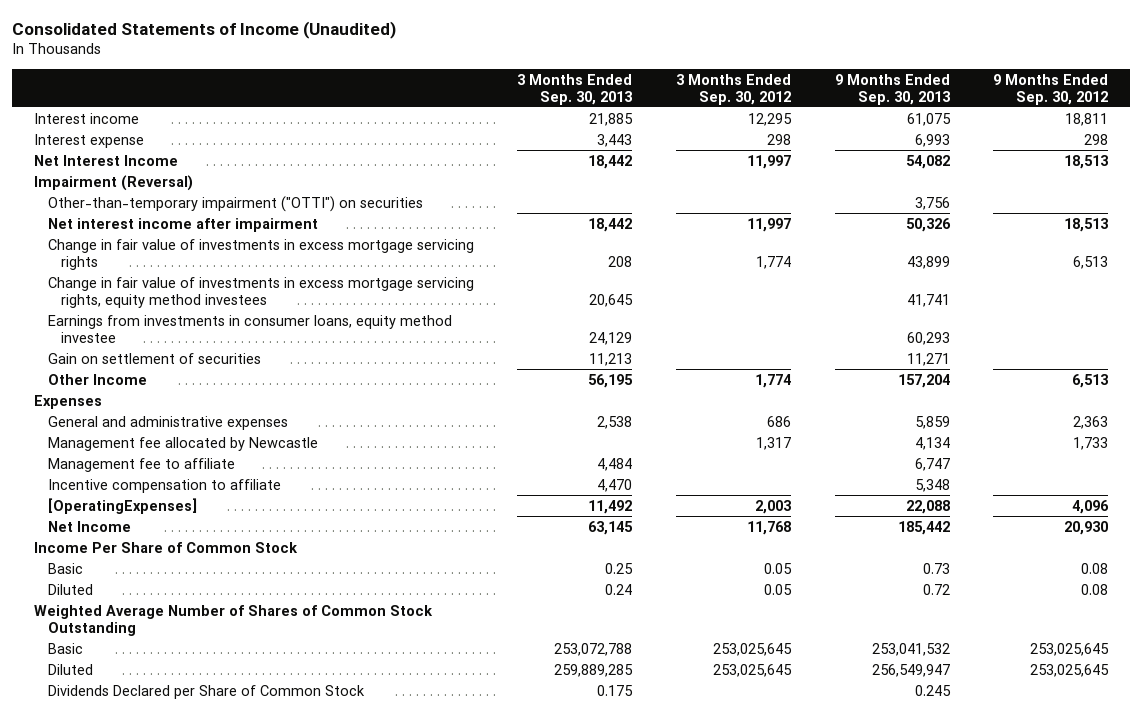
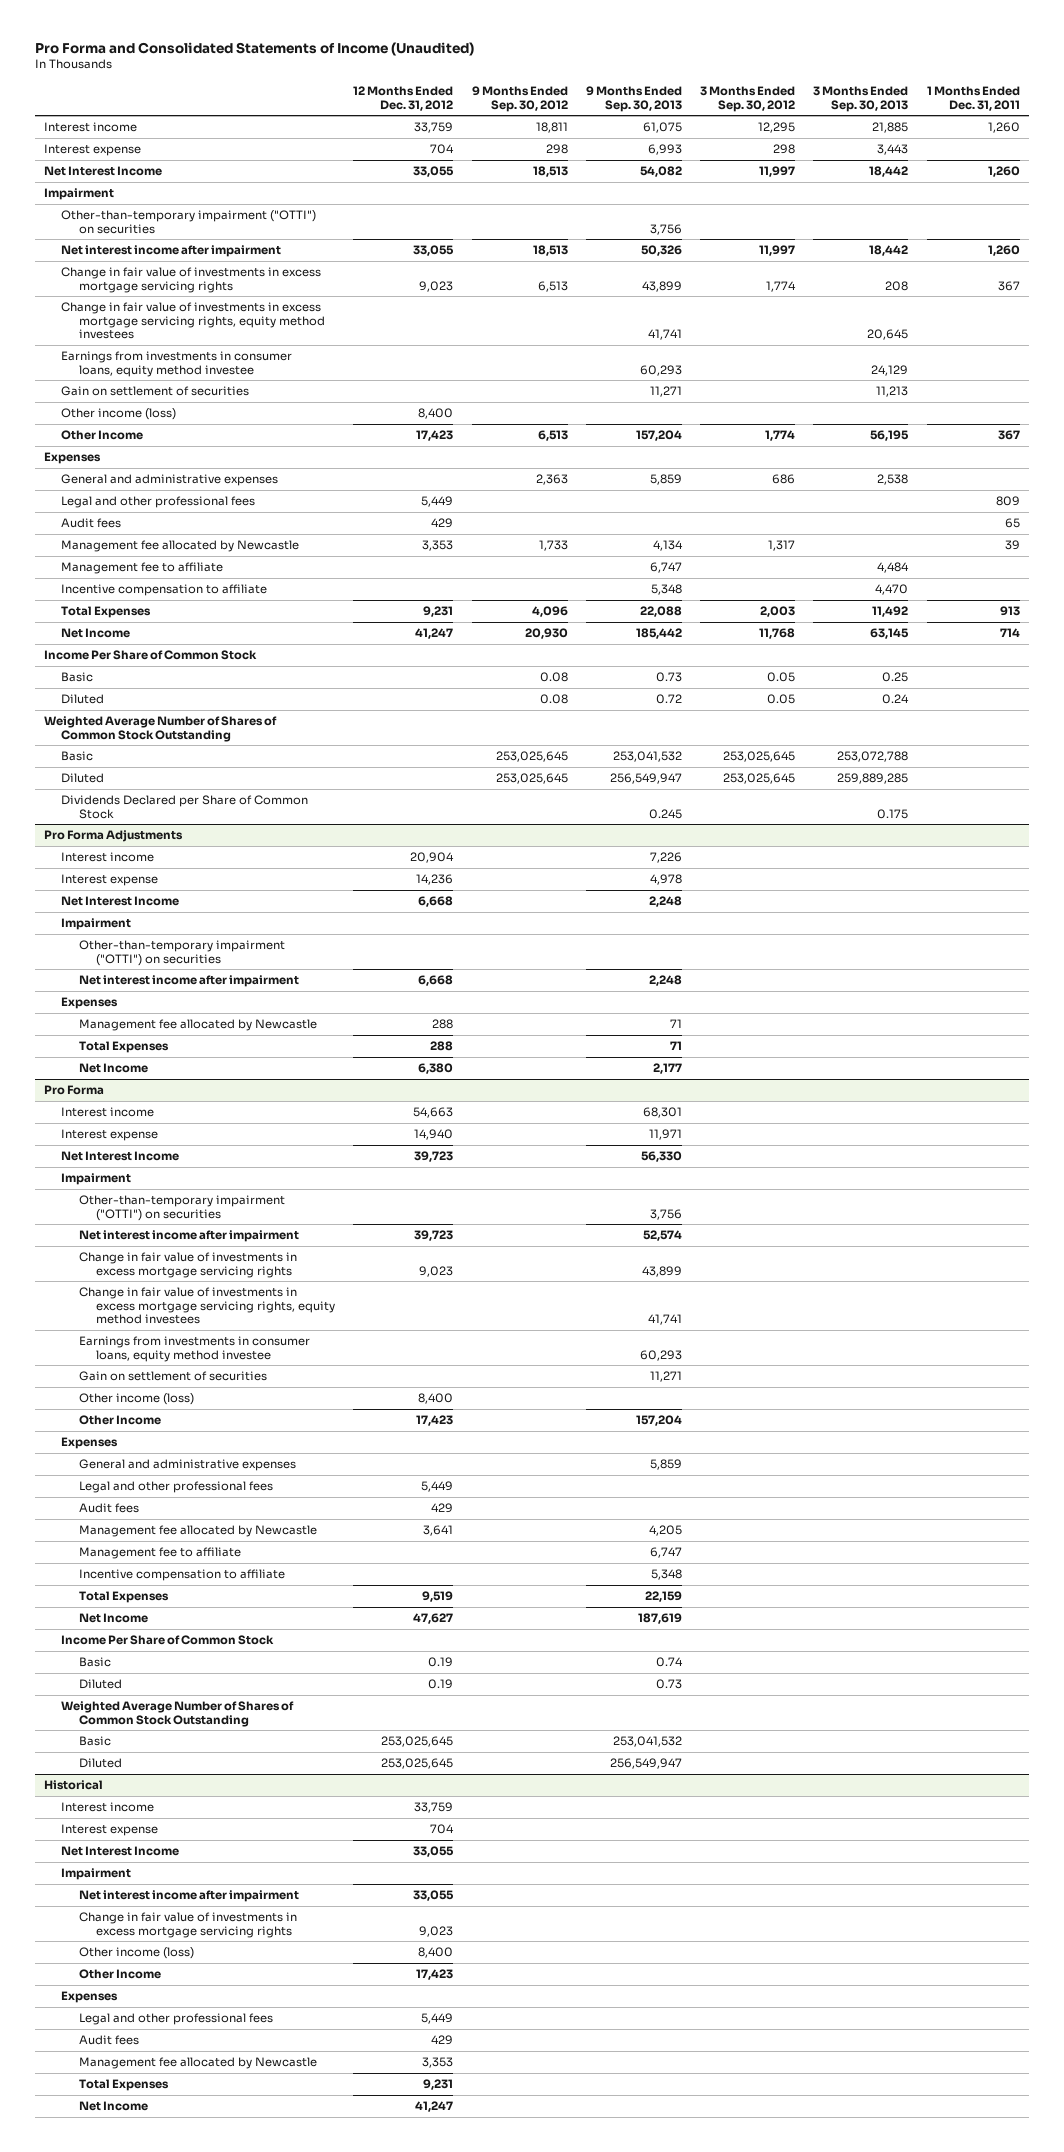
- Consolidated Statements of Income (Unaudited)
+ Pro Forma and Consolidated Statements of Income (Unaudited)
- | 3 Months Ended Sep. 30, 2013 | 3 Months Ended Sep. 30, 2012 | 9 Months Ended Sep. 30, 2013 | 9 Months Ended Sep. 30, 2012
+ | 12 Months Ended Dec. 31, 2012 | 9 Months Ended Sep. 30, 2012 | 9 Months Ended Sep. 30, 2013 | 3 Months Ended Sep. 30, 2012 | 3 Months Ended Sep. 30, 2013 | 1 Months Ended Dec. 31, 2011
- Impairment (Reversal)
+ Impairment
+ Other income (loss) | 8,400 | | | | |
+ Legal and other professional fees | 5,449 | | | | | 809
+ Audit fees | 429 | | | | | 65
- [OperatingExpenses] | 11,492 | 2,003 | 22,088 | 4,096
+ Total Expenses | 9,231 | 4,096 | 22,088 | 2,003 | 11,492 | 913
+ Pro Forma Adjustments
+ Interest income | 20,904 | | 7,226 | | |
+ Interest expense | 14,236 | | 4,978 | | |
+ Net Interest Income | 6,668 | | 2,248 | | |
+ Impairment
+ Other-than-temporary impairment ("OTTI") on securities
+ Net interest income after impairment | 6,668 | | 2,248 | | |
+ Expenses
+ Management fee allocated by Newcastle | 288 | | 71 | | |
+ Total Expenses | 288 | | 71 | | |
+ Net Income | 6,380 | | 2,177 | | |
+ Pro Forma
+ Interest income | 54,663 | | 68,301 | | |
+ Interest expense | 14,940 | | 11,971 | | |
+ Net Interest Income | 39,723 | | 56,330 | | |
+ Impairment
+ Other-than-temporary impairment ("OTTI") on securities | | | 3,756 | | |
+ Net interest income after impairment | 39,723 | | 52,574 | | |
+ Change in fair value of investments in excess mortgage servicing rights | 9,023 | | 43,899 | | |
+ Change in fair value of investments in excess mortgage servicing rights, equity method investees | | | 41,741 | | |
+ Earnings from investments in consumer loans, equity method investee | | | 60,293 | | |
+ Gain on settlement of securities | | | 11,271 | | |
+ Other income (loss) | 8,400 | | | | |
+ Other Income | 17,423 | | 157,204 | | |
+ Expenses
+ General and administrative expenses | | | 5,859 | | |
+ Legal and other professional fees | 5,449 | | | | |
+ Audit fees | 429 | | | | |
+ Management fee allocated by Newcastle | 3,641 | | 4,205 | | |
+ Management fee to affiliate | | | 6,747 | | |
+ Incentive compensation to affiliate | | | 5,348 | | |
+ Total Expenses | 9,519 | | 22,159 | | |
+ Net Income | 47,627 | | 187,619 | | |
+ Income Per Share of Common Stock
+ Basic | 0.19 | | 0.74 | | |
+ Diluted | 0.19 | | 0.73 | | |
+ Weighted Average Number of Shares of Common Stock Outstanding
+ Basic | 253,025,645 | | 253,041,532 | | |
+ Diluted | 253,025,645 | | 256,549,947 | | |
+ Historical
+ Interest income | 33,759 | | | | |
+ Interest expense | 704 | | | | |
+ Net Interest Income | 33,055 | | | | |
+ Impairment
+ Net interest income after impairment | 33,055 | | | | |
+ Change in fair value of investments in excess mortgage servicing rights | 9,023 | | | | |
+ Other income (loss) | 8,400 | | | | |
+ Other Income | 17,423 | | | | |
+ Expenses
+ Legal and other professional fees | 5,449 | | | | |
+ Audit fees | 429 | | | | |
+ Management fee allocated by Newcastle | 3,353 | | | | |
+ Total Expenses | 9,231 | | | | |
+ Net Income | 41,247 | | | | |

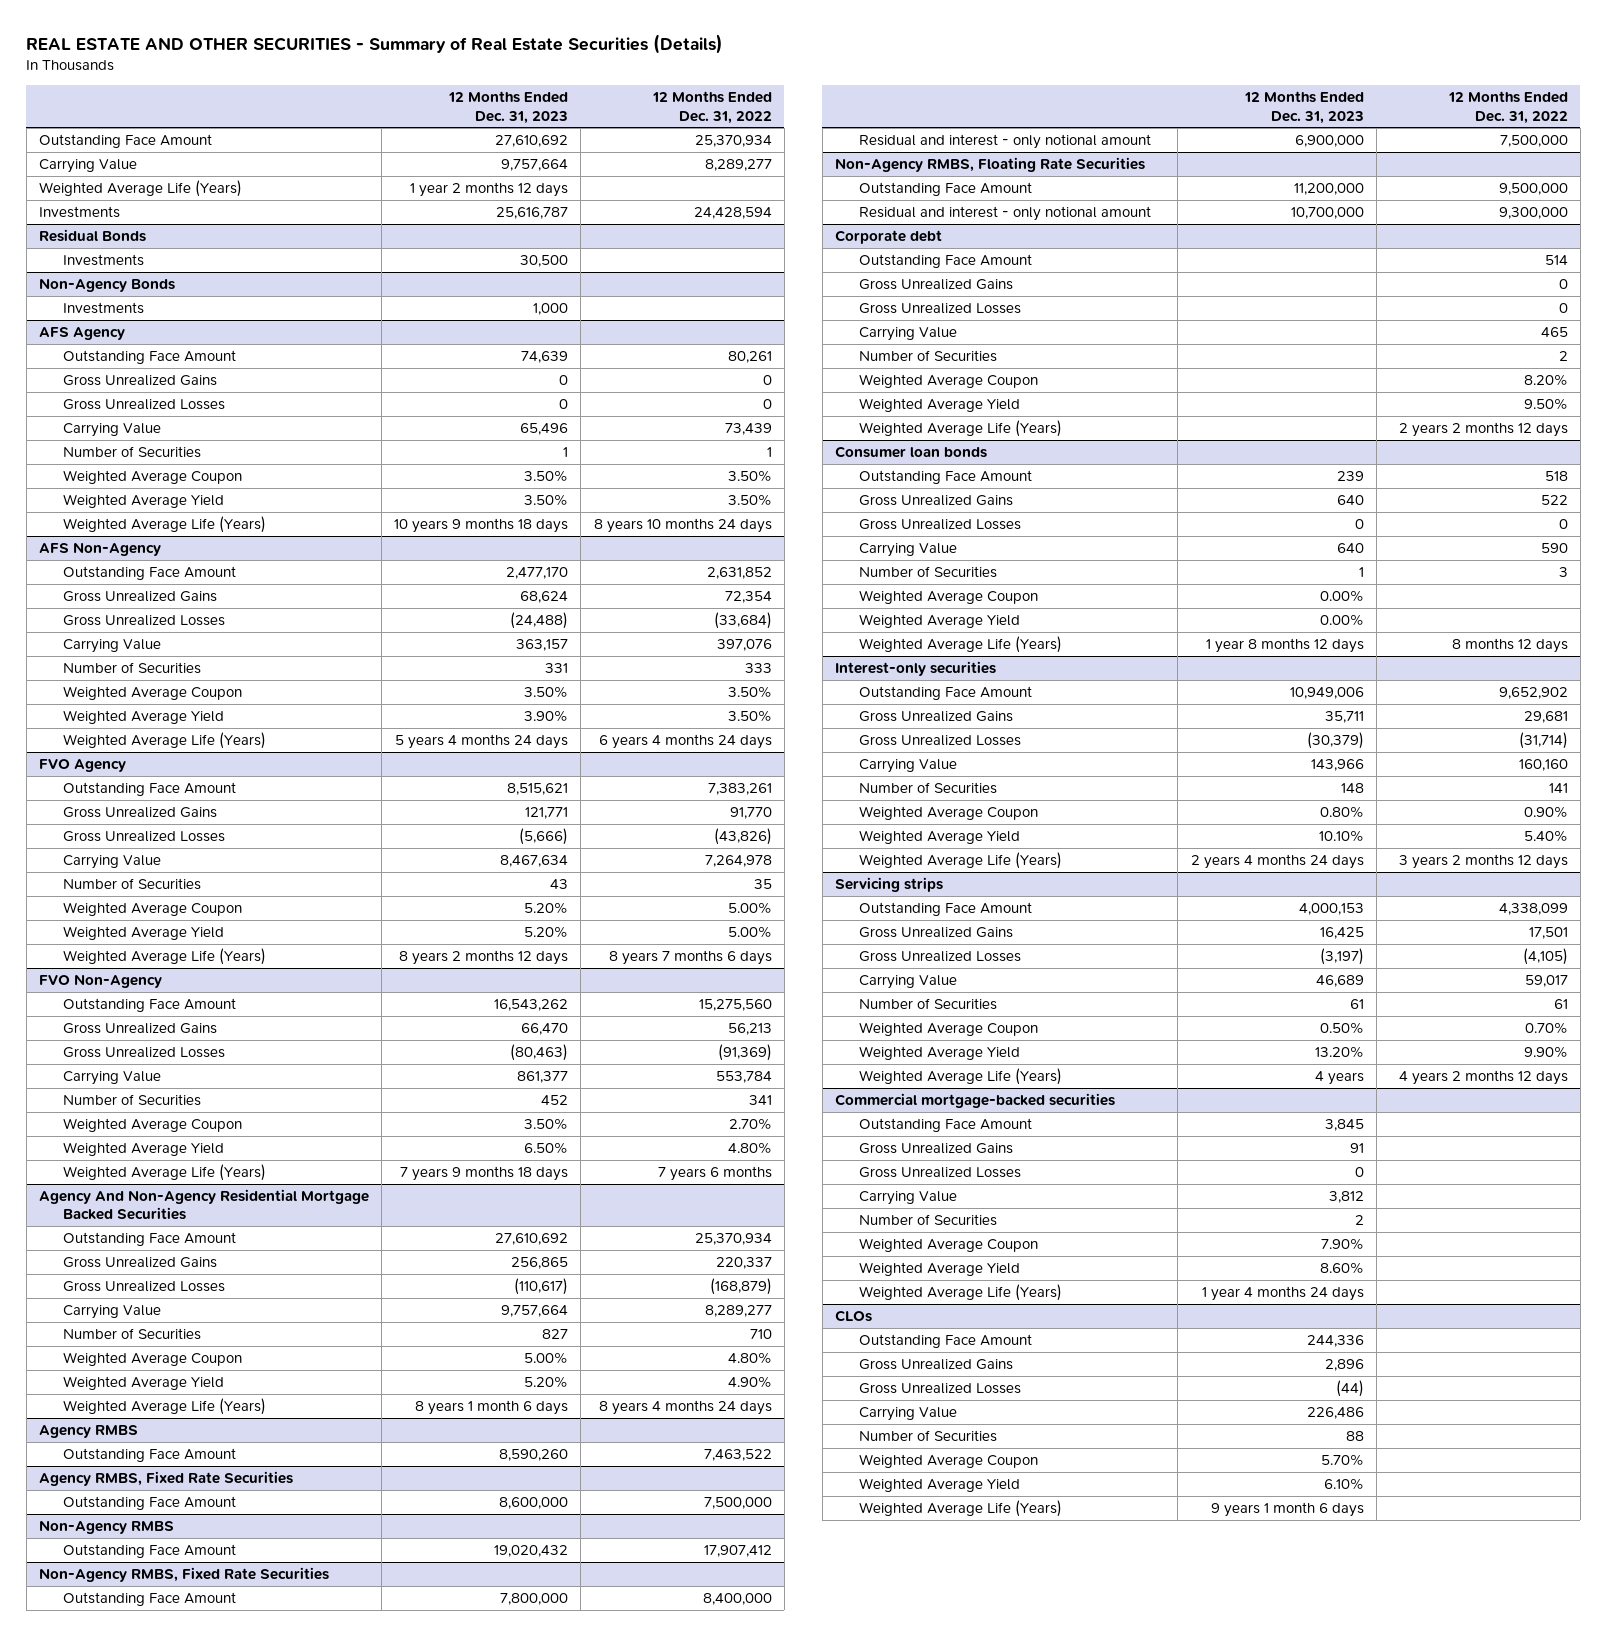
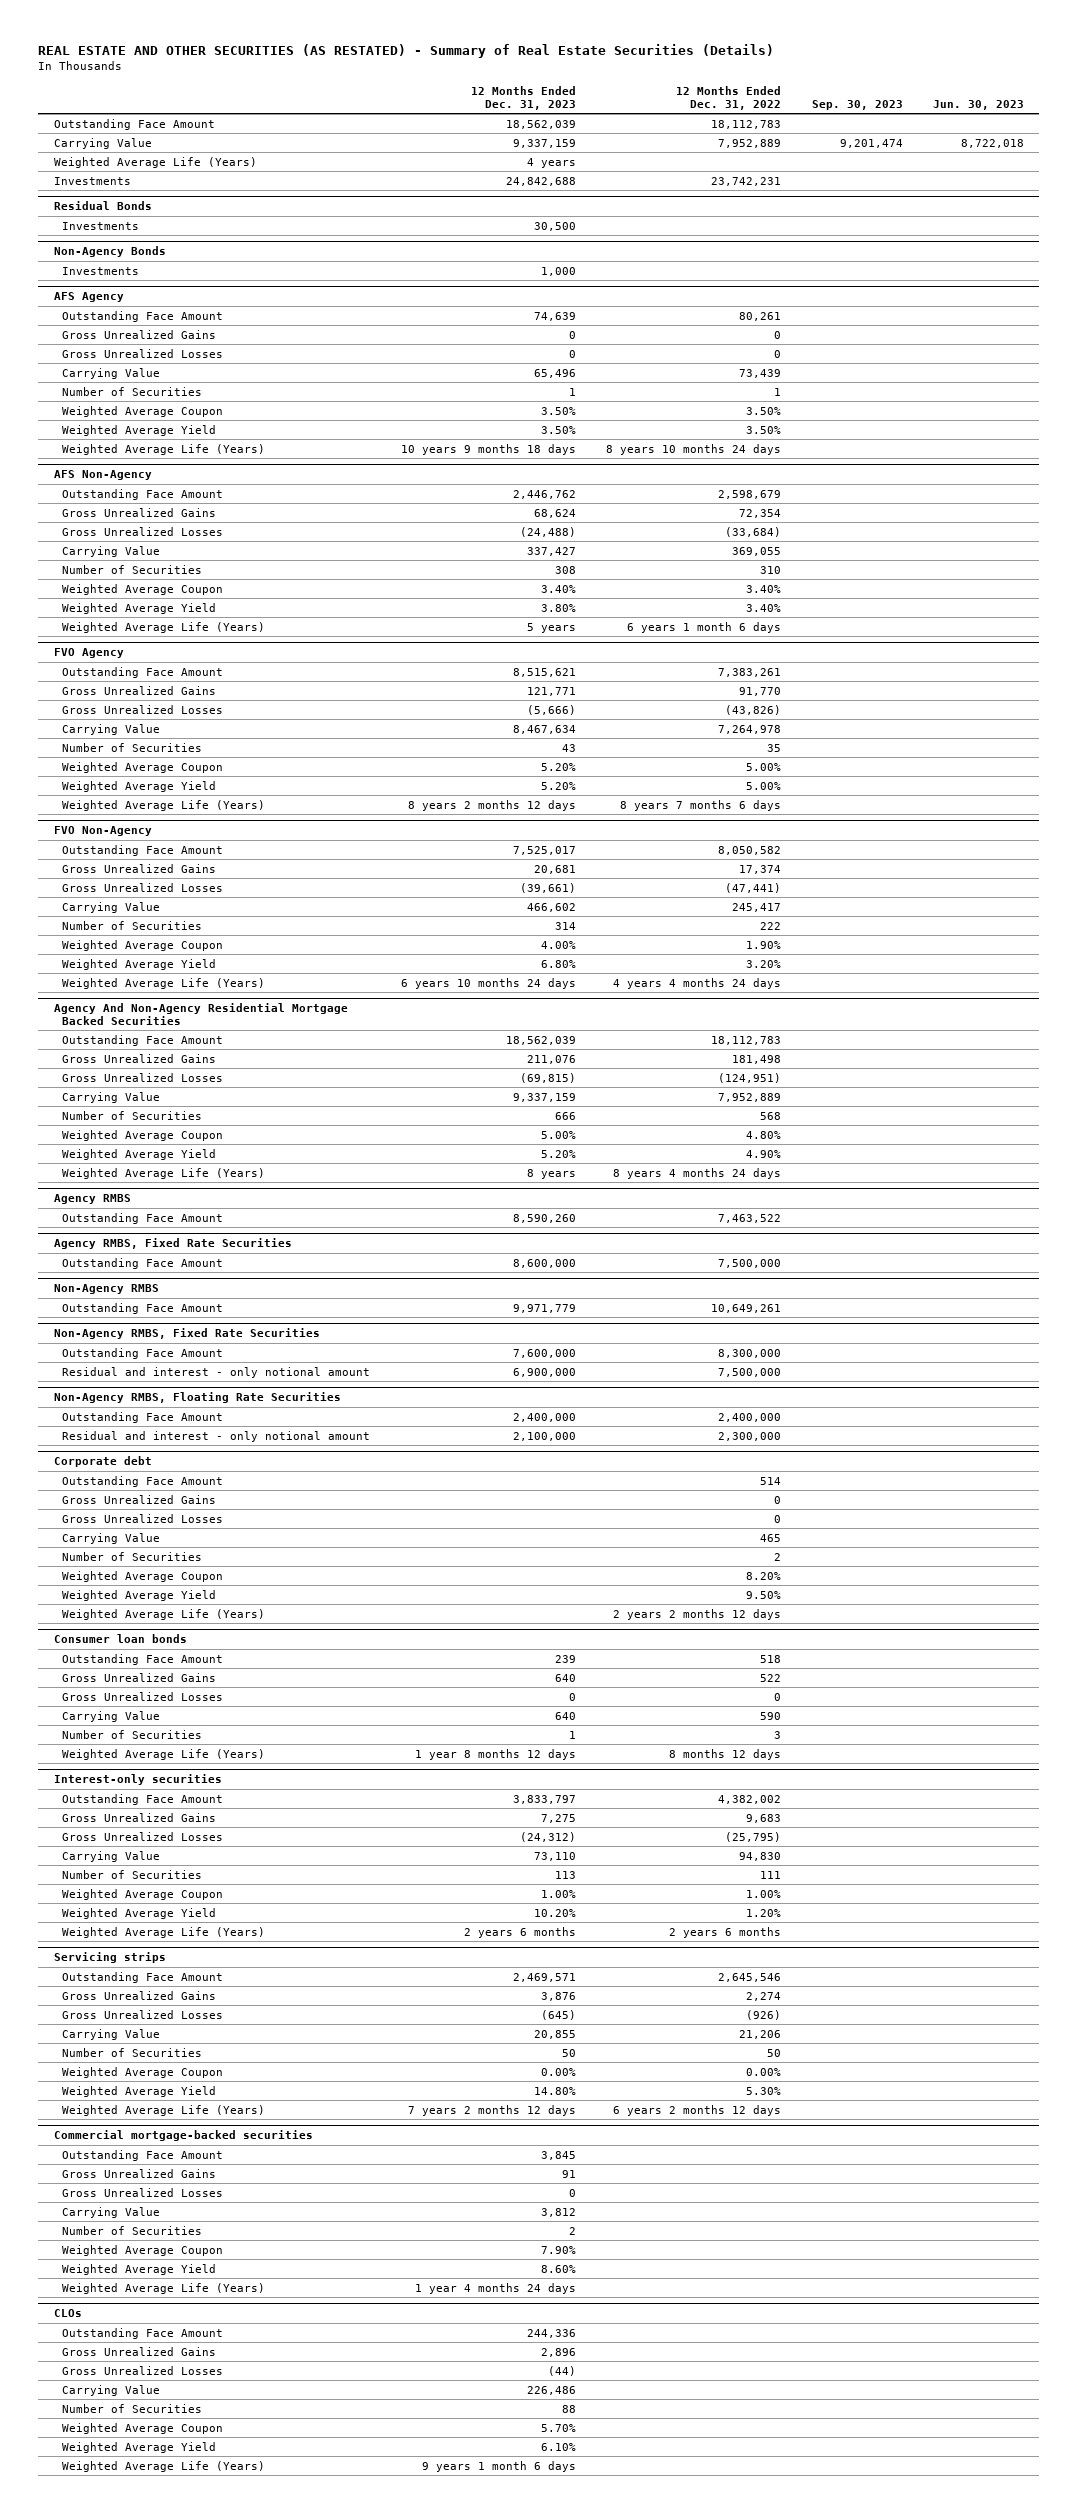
- REAL ESTATE AND OTHER SECURITIES - Summary of Real Estate Securities (Details)
+ REAL ESTATE AND OTHER SECURITIES (AS RESTATED) - Summary of Real Estate Securities (Details)
- | 12 Months Ended Dec. 31, 2023 | 12 Months Ended Dec. 31, 2022
+ | 12 Months Ended Dec. 31, 2023 | 12 Months Ended Dec. 31, 2022 | Sep. 30, 2023 | Jun. 30, 2023
- Outstanding Face Amount | 27,610,692 | 25,370,934
- Carrying Value | 9,757,664 | 8,289,277
- Weighted Average Life (Years) | 1 year 2 months 12 days |
- Investments | 25,616,787 | 24,428,594
+ Outstanding Face Amount | 18,562,039 | 18,112,783 | |
+ Carrying Value | 9,337,159 | 7,952,889 | 9,201,474 | 8,722,018
+ Weighted Average Life (Years) | 4 years | | |
+ Investments | 24,842,688 | 23,742,231 | |
@ AFS Non-Agency
- Outstanding Face Amount | 2,477,170 | 2,631,852
+ Outstanding Face Amount | 2,446,762 | 2,598,679 | |
- Carrying Value | 363,157 | 397,076
- Number of Securities | 331 | 333
- Weighted Average Coupon | 3.50% | 3.50%
- Weighted Average Yield | 3.90% | 3.50%
- Weighted Average Life (Years) | 5 years 4 months 24 days | 6 years 4 months 24 days
+ Carrying Value | 337,427 | 369,055 | |
+ Number of Securities | 308 | 310 | |
+ Weighted Average Coupon | 3.40% | 3.40% | |
+ Weighted Average Yield | 3.80% | 3.40% | |
+ Weighted Average Life (Years) | 5 years | 6 years 1 month 6 days | |
@ FVO Non-Agency
- Outstanding Face Amount | 16,543,262 | 15,275,560
- Gross Unrealized Gains | 66,470 | 56,213
- Gross Unrealized Losses | (80,463) | (91,369)
- Carrying Value | 861,377 | 553,784
- Number of Securities | 452 | 341
- Weighted Average Coupon | 3.50% | 2.70%
- Weighted Average Yield | 6.50% | 4.80%
- Weighted Average Life (Years) | 7 years 9 months 18 days | 7 years 6 months
+ Outstanding Face Amount | 7,525,017 | 8,050,582 | |
+ Gross Unrealized Gains | 20,681 | 17,374 | |
+ Gross Unrealized Losses | (39,661) | (47,441) | |
+ Carrying Value | 466,602 | 245,417 | |
+ Number of Securities | 314 | 222 | |
+ Weighted Average Coupon | 4.00% | 1.90% | |
+ Weighted Average Yield | 6.80% | 3.20% | |
+ Weighted Average Life (Years) | 6 years 10 months 24 days | 4 years 4 months 24 days | |
@ Agency And Non-Agency Residential Mortgage Backed Securities
- Outstanding Face Amount | 27,610,692 | 25,370,934
- Gross Unrealized Gains | 256,865 | 220,337
- Gross Unrealized Losses | (110,617) | (168,879)
- Carrying Value | 9,757,664 | 8,289,277
- Number of Securities | 827 | 710
+ Outstanding Face Amount | 18,562,039 | 18,112,783 | |
+ Gross Unrealized Gains | 211,076 | 181,498 | |
+ Gross Unrealized Losses | (69,815) | (124,951) | |
+ Carrying Value | 9,337,159 | 7,952,889 | |
+ Number of Securities | 666 | 568 | |
- Weighted Average Life (Years) | 8 years 1 month 6 days | 8 years 4 months 24 days
+ Weighted Average Life (Years) | 8 years | 8 years 4 months 24 days | |
@ Non-Agency RMBS
- Outstanding Face Amount | 19,020,432 | 17,907,412
+ Outstanding Face Amount | 9,971,779 | 10,649,261 | |
@ Non-Agency RMBS, Fixed Rate Securities
- Outstanding Face Amount | 7,800,000 | 8,400,000
+ Outstanding Face Amount | 7,600,000 | 8,300,000 | |
@ Non-Agency RMBS, Floating Rate Securities
- Outstanding Face Amount | 11,200,000 | 9,500,000
- Residual and interest - only notional amount | 10,700,000 | 9,300,000
+ Outstanding Face Amount | 2,400,000 | 2,400,000 | |
+ Residual and interest - only notional amount | 2,100,000 | 2,300,000 | |
@ Consumer loan bonds
- Weighted Average Coupon | 0.00% |
- Weighted Average Yield | 0.00% |
@ Interest-only securities
- Outstanding Face Amount | 10,949,006 | 9,652,902
- Gross Unrealized Gains | 35,711 | 29,681
- Gross Unrealized Losses | (30,379) | (31,714)
- Carrying Value | 143,966 | 160,160
- Number of Securities | 148 | 141
- Weighted Average Coupon | 0.80% | 0.90%
- Weighted Average Yield | 10.10% | 5.40%
- Weighted Average Life (Years) | 2 years 4 months 24 days | 3 years 2 months 12 days
+ Outstanding Face Amount | 3,833,797 | 4,382,002 | |
+ Gross Unrealized Gains | 7,275 | 9,683 | |
+ Gross Unrealized Losses | (24,312) | (25,795) | |
+ Carrying Value | 73,110 | 94,830 | |
+ Number of Securities | 113 | 111 | |
+ Weighted Average Coupon | 1.00% | 1.00% | |
+ Weighted Average Yield | 10.20% | 1.20% | |
+ Weighted Average Life (Years) | 2 years 6 months | 2 years 6 months | |
@ Servicing strips
- Outstanding Face Amount | 4,000,153 | 4,338,099
- Gross Unrealized Gains | 16,425 | 17,501
- Gross Unrealized Losses | (3,197) | (4,105)
- Carrying Value | 46,689 | 59,017
- Number of Securities | 61 | 61
- Weighted Average Coupon | 0.50% | 0.70%
- Weighted Average Yield | 13.20% | 9.90%
- Weighted Average Life (Years) | 4 years | 4 years 2 months 12 days
+ Outstanding Face Amount | 2,469,571 | 2,645,546 | |
+ Gross Unrealized Gains | 3,876 | 2,274 | |
+ Gross Unrealized Losses | (645) | (926) | |
+ Carrying Value | 20,855 | 21,206 | |
+ Number of Securities | 50 | 50 | |
+ Weighted Average Coupon | 0.00% | 0.00% | |
+ Weighted Average Yield | 14.80% | 5.30% | |
+ Weighted Average Life (Years) | 7 years 2 months 12 days | 6 years 2 months 12 days | |

